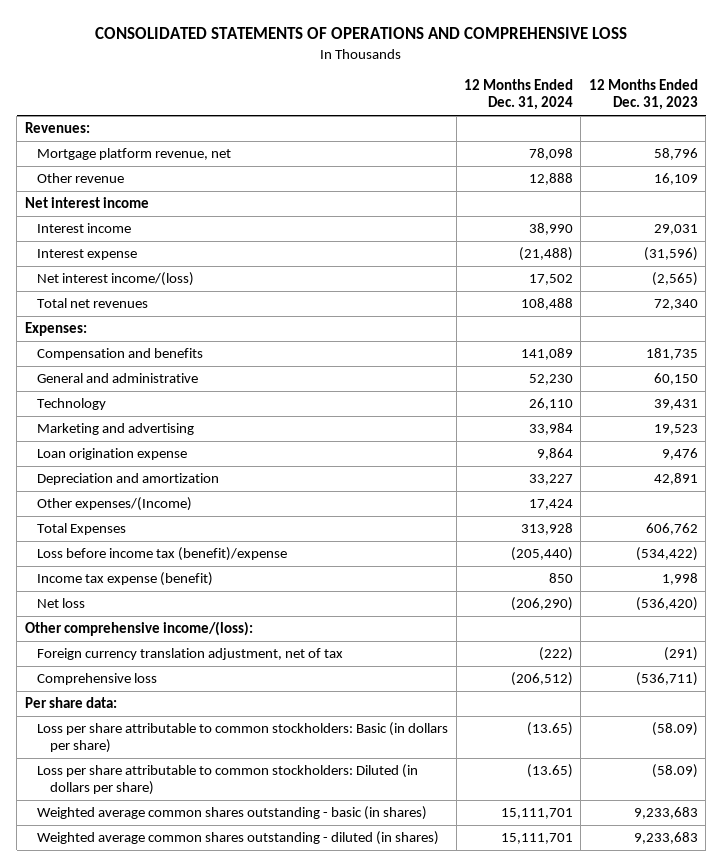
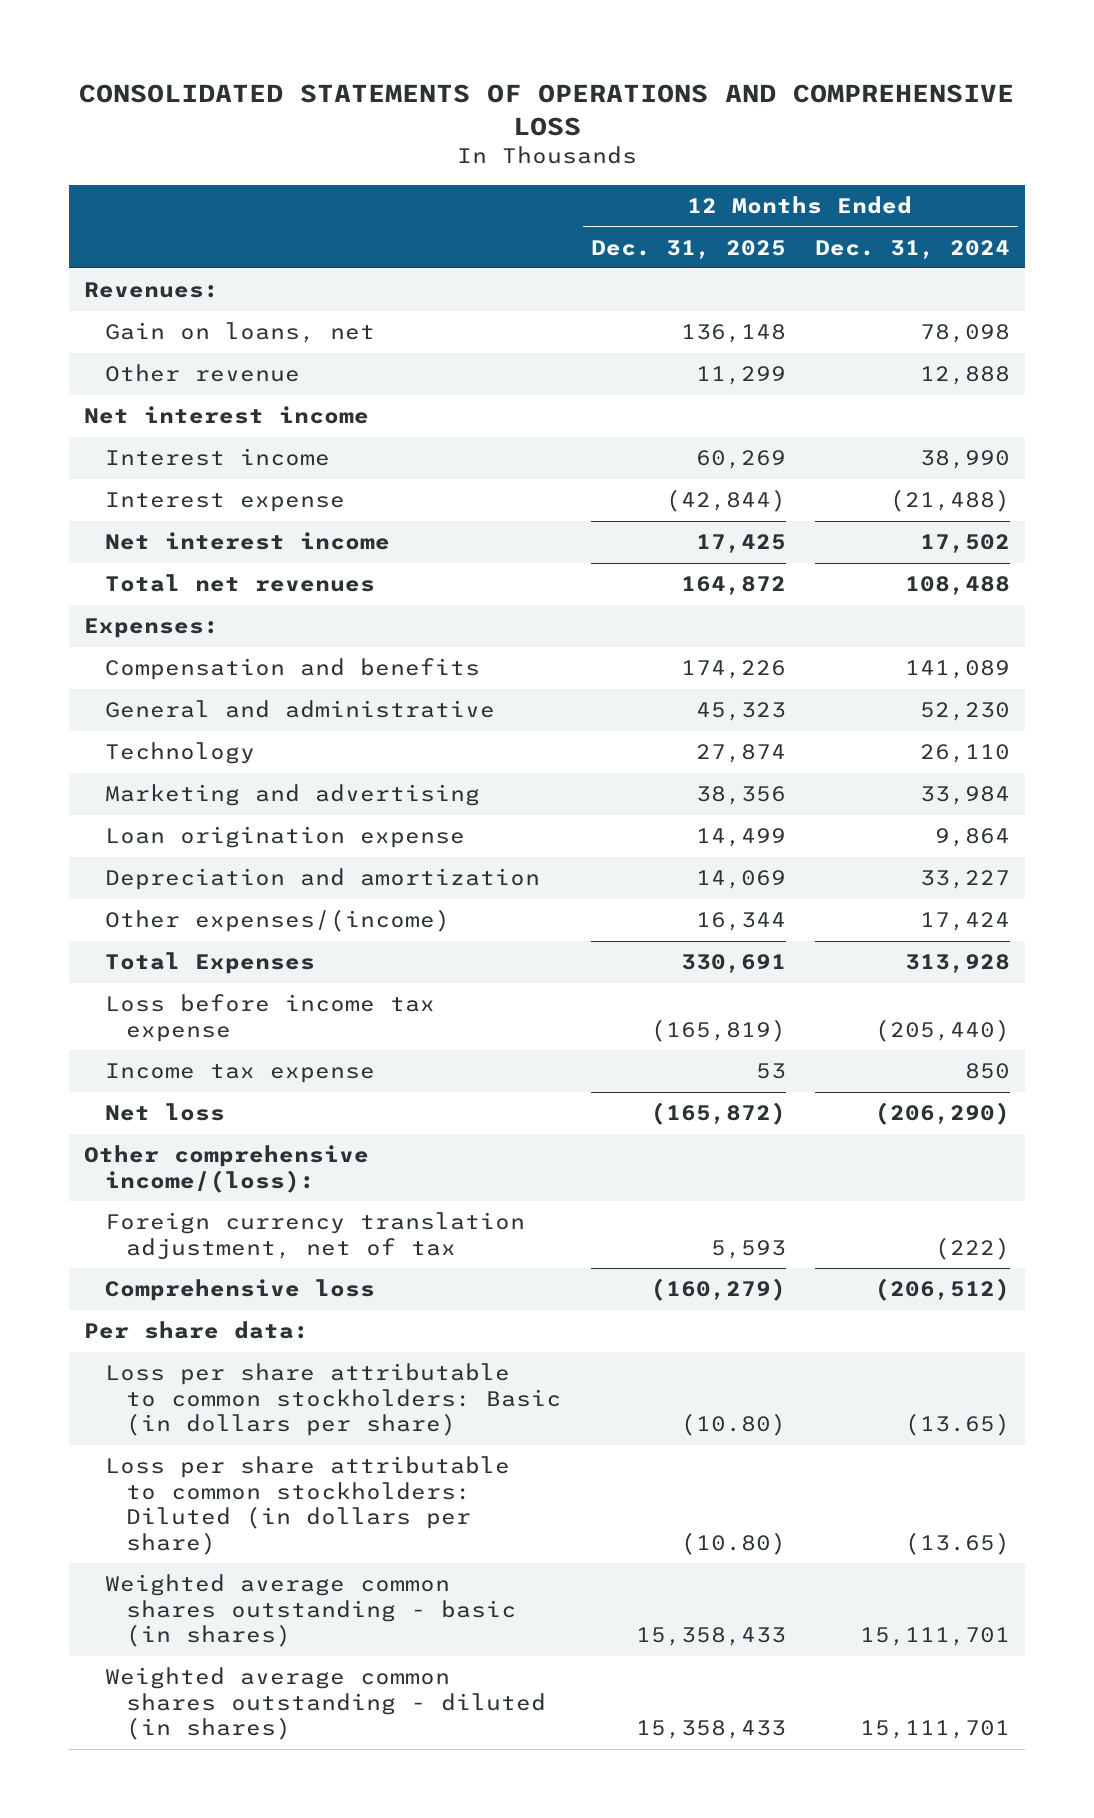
- | 12 Months Ended Dec. 31, 2024 | 12 Months Ended Dec. 31, 2023
+ | 12 Months Ended Dec. 31, 2025 | 12 Months Ended Dec. 31, 2024
- Mortgage platform revenue, net | 78,098 | 58,796
+ Gain on loans, net | 136,148 | 78,098
- Net interest income/(loss) | 17,502 | (2,565)
+ Net interest income | 17,425 | 17,502
- Other expenses/(Income) | 17,424 |
+ Other expenses/(income) | 16,344 | 17,424
- Loss before income tax (benefit)/expense | (205,440) | (534,422)
- Income tax expense (benefit) | 850 | 1,998
+ Loss before income tax expense | (165,819) | (205,440)
+ Income tax expense | 53 | 850

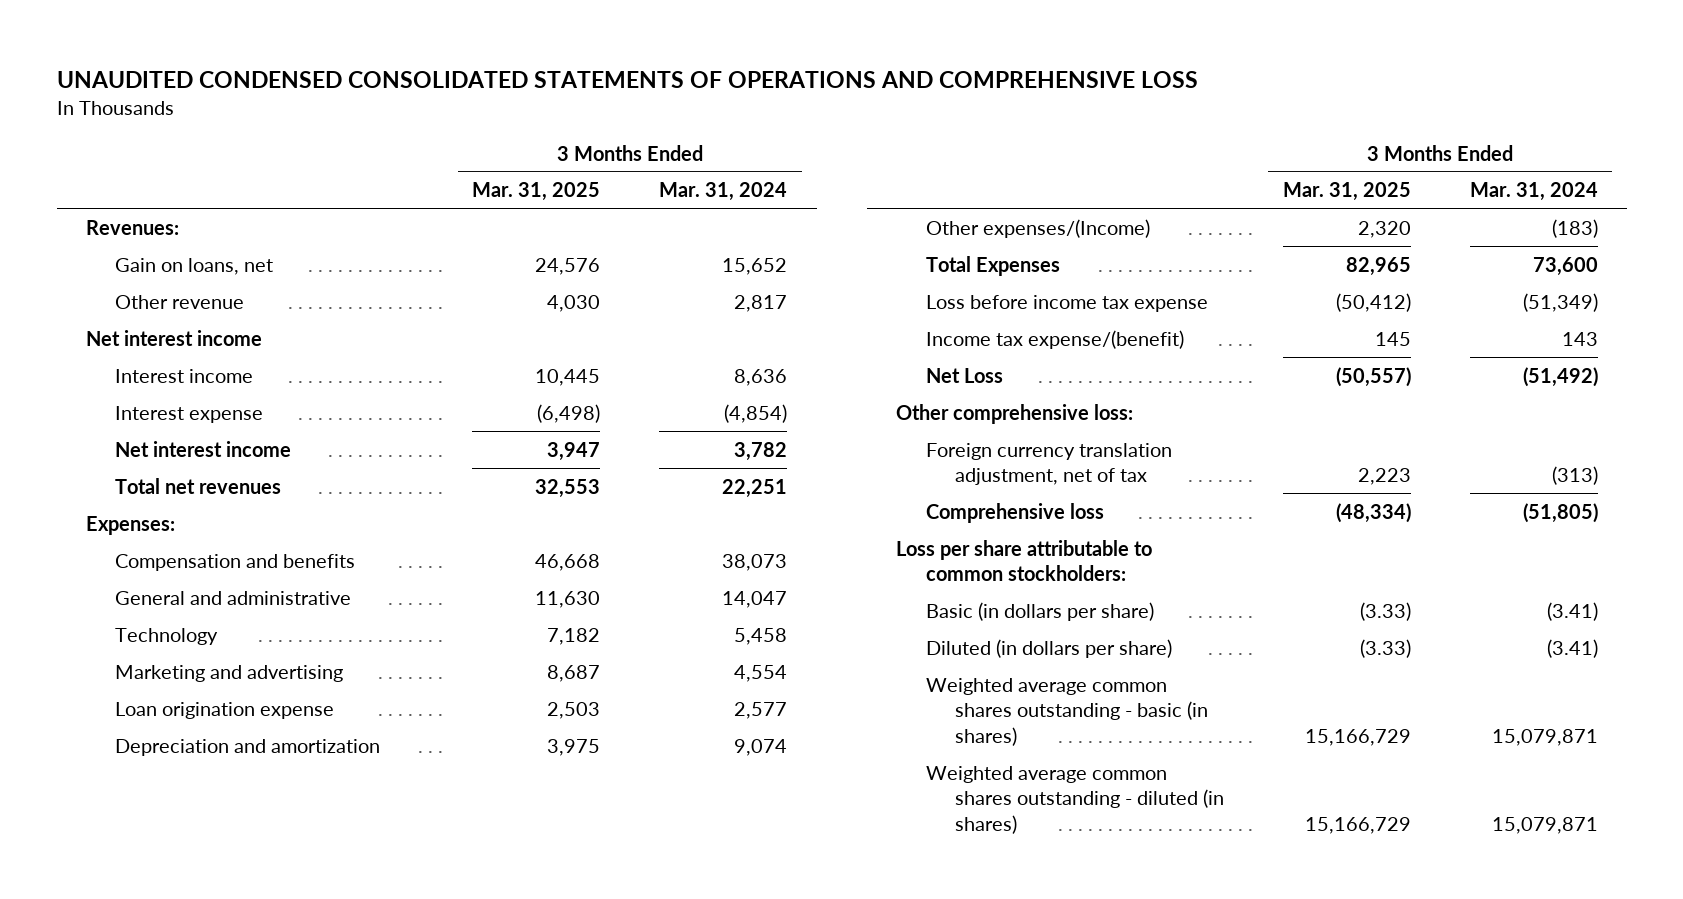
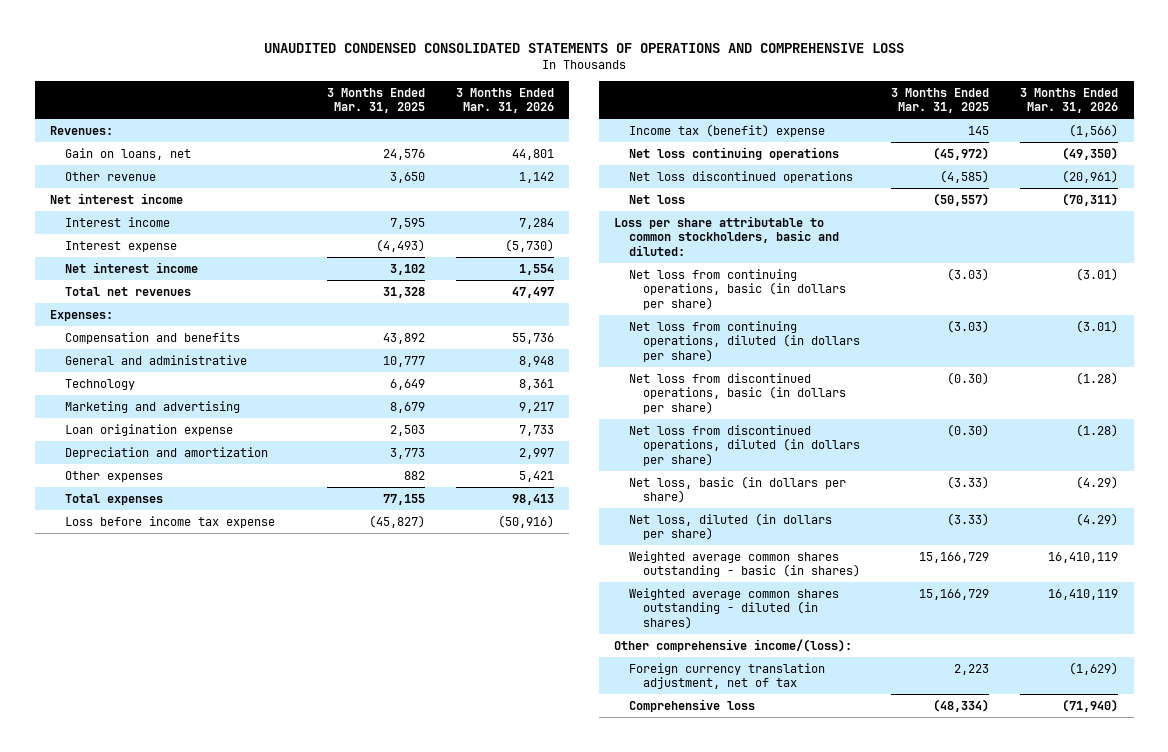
- | 3 Months Ended Mar. 31, 2025 | 3 Months Ended Mar. 31, 2024
+ | 3 Months Ended Mar. 31, 2025 | 3 Months Ended Mar. 31, 2026
- Other revenue | 4,030 | 2,817
+ Other revenue | 3,650 | 1,142
- Interest income | 10,445 | 8,636
- Interest expense | (6,498) | (4,854)
- Net interest income | 3,947 | 3,782
- Total net revenues | 32,553 | 22,251
+ Interest income | 7,595 | 7,284
+ Interest expense | (4,493) | (5,730)
+ Net interest income | 3,102 | 1,554
+ Total net revenues | 31,328 | 47,497
- Compensation and benefits | 46,668 | 38,073
- General and administrative | 11,630 | 14,047
- Technology | 7,182 | 5,458
- Marketing and advertising | 8,687 | 4,554
+ Compensation and benefits | 43,892 | 55,736
+ General and administrative | 10,777 | 8,948
+ Technology | 6,649 | 8,361
+ Marketing and advertising | 8,679 | 9,217
- Depreciation and amortization | 3,975 | 9,074
- Other expenses/(Income) | 2,320 | (183)
- Total Expenses | 82,965 | 73,600
- Loss before income tax expense | (50,412) | (51,349)
- Income tax expense/(benefit) | 145 | 143
- Net Loss | (50,557) | (51,492)
- Other comprehensive loss:
- Loss per share attributable to common stockholders:
- Basic (in dollars per share) | (3.33) | (3.41)
- Diluted (in dollars per share) | (3.33) | (3.41)
+ Depreciation and amortization | 3,773 | 2,997
+ Other expenses | 882 | 5,421
+ Total expenses | 77,155 | 98,413
+ Loss before income tax expense | (45,827) | (50,916)
+ Income tax (benefit) expense | 145 | (1,566)
+ Net loss continuing operations | (45,972) | (49,350)
+ Net loss discontinued operations | (4,585) | (20,961)
+ Net loss | (50,557) | (70,311)
+ Loss per share attributable to common stockholders, basic and diluted:
+ Net loss from continuing operations, basic (in dollars per share) | (3.03) | (3.01)
+ Net loss from continuing operations, diluted (in dollars per share) | (3.03) | (3.01)
+ Net loss from discontinued operations, basic (in dollars per share) | (0.30) | (1.28)
+ Net loss from discontinued operations, diluted (in dollars per share) | (0.30) | (1.28)
+ Net loss, basic (in dollars per share) | (3.33) | (4.29)
+ Net loss, diluted (in dollars per share) | (3.33) | (4.29)
+ Other comprehensive income/(loss):
moved down: Foreign currency translation adjustment, net of tax | 2,223 | (1,629)
moved down: Comprehensive loss | (48,334) | (71,940)

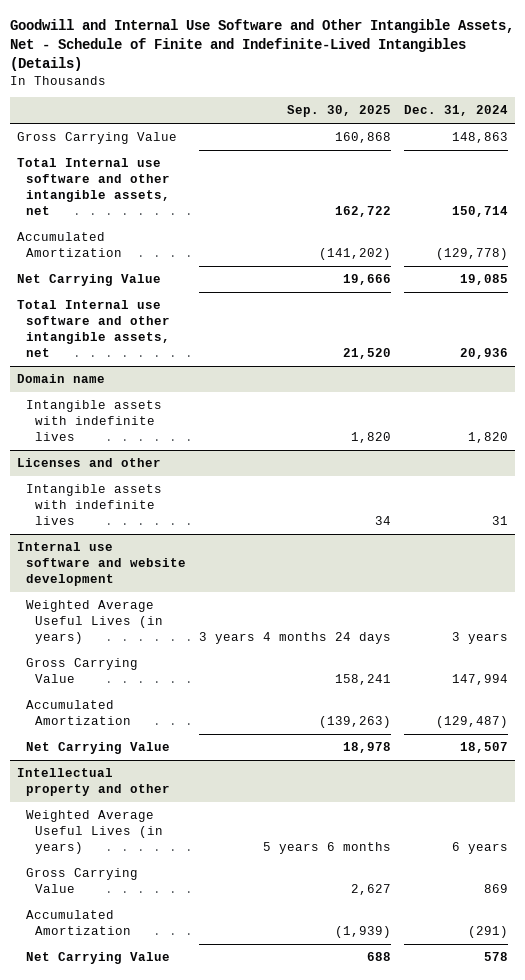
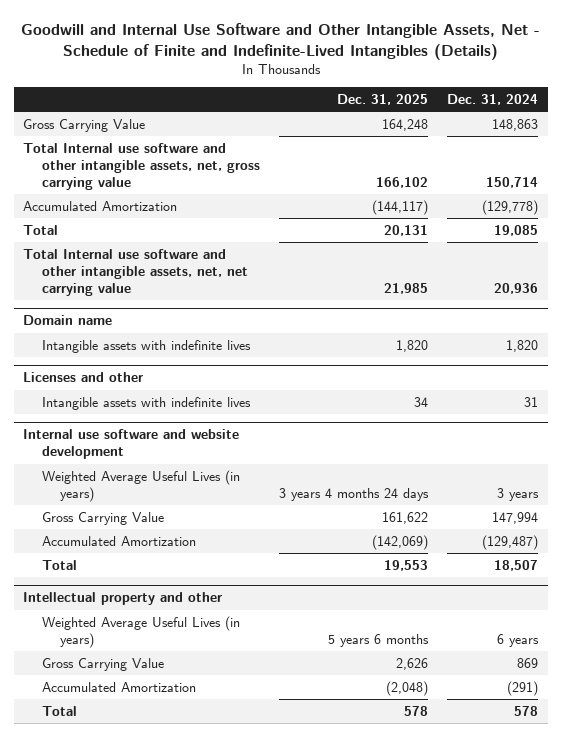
- | Sep. 30, 2025 | Dec. 31, 2024
+ | Dec. 31, 2025 | Dec. 31, 2024
- Total Internal use software and other intangible assets, net | 162,722 | 150,714
+ Total Internal use software and other intangible assets, net, gross carrying value | 166,102 | 150,714
- Net Carrying Value | 19,666 | 19,085
- Total Internal use software and other intangible assets, net | 21,520 | 20,936
+ Total | 20,131 | 19,085
+ Total Internal use software and other intangible assets, net, net carrying value | 21,985 | 20,936
@ Internal use software and website development
- Net Carrying Value | 18,978 | 18,507
+ Total | 19,553 | 18,507
@ Intellectual property and other
- Net Carrying Value | 688 | 578
+ Total | 578 | 578

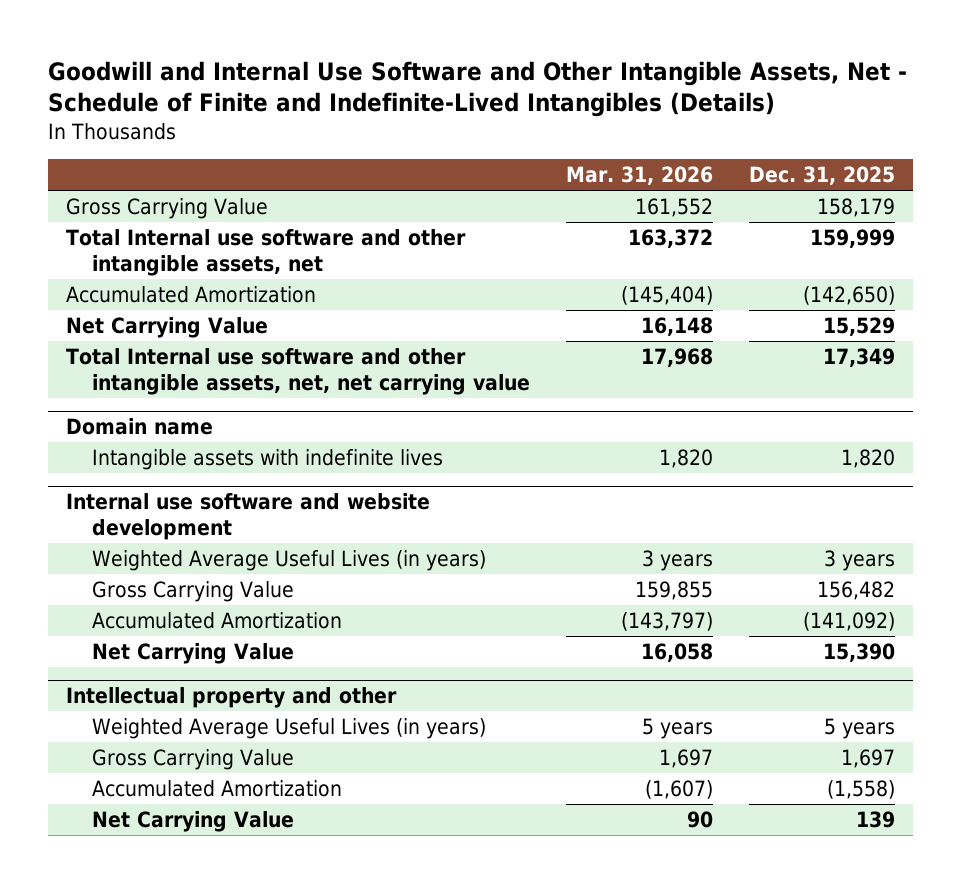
- | Dec. 31, 2025 | Dec. 31, 2024
+ | Mar. 31, 2026 | Dec. 31, 2025
- Gross Carrying Value | 164,248 | 148,863
- Total Internal use software and other intangible assets, net, gross carrying value | 166,102 | 150,714
- Accumulated Amortization | (144,117) | (129,778)
- Total | 20,131 | 19,085
- Total Internal use software and other intangible assets, net, net carrying value | 21,985 | 20,936
+ Gross Carrying Value | 161,552 | 158,179
+ Total Internal use software and other intangible assets, net | 163,372 | 159,999
+ Accumulated Amortization | (145,404) | (142,650)
+ Net Carrying Value | 16,148 | 15,529
+ Total Internal use software and other intangible assets, net, net carrying value | 17,968 | 17,349
- Licenses and other
- Intangible assets with indefinite lives | 34 | 31
@ Internal use software and website development
- Weighted Average Useful Lives (in years) | 3 years 4 months 24 days | 3 years
- Gross Carrying Value | 161,622 | 147,994
- Accumulated Amortization | (142,069) | (129,487)
- Total | 19,553 | 18,507
+ Weighted Average Useful Lives (in years) | 3 years | 3 years
+ Gross Carrying Value | 159,855 | 156,482
+ Accumulated Amortization | (143,797) | (141,092)
+ Net Carrying Value | 16,058 | 15,390
@ Intellectual property and other
- Weighted Average Useful Lives (in years) | 5 years 6 months | 6 years
- Gross Carrying Value | 2,626 | 869
- Accumulated Amortization | (2,048) | (291)
- Total | 578 | 578
+ Weighted Average Useful Lives (in years) | 5 years | 5 years
+ Gross Carrying Value | 1,697 | 1,697
+ Accumulated Amortization | (1,607) | (1,558)
+ Net Carrying Value | 90 | 139

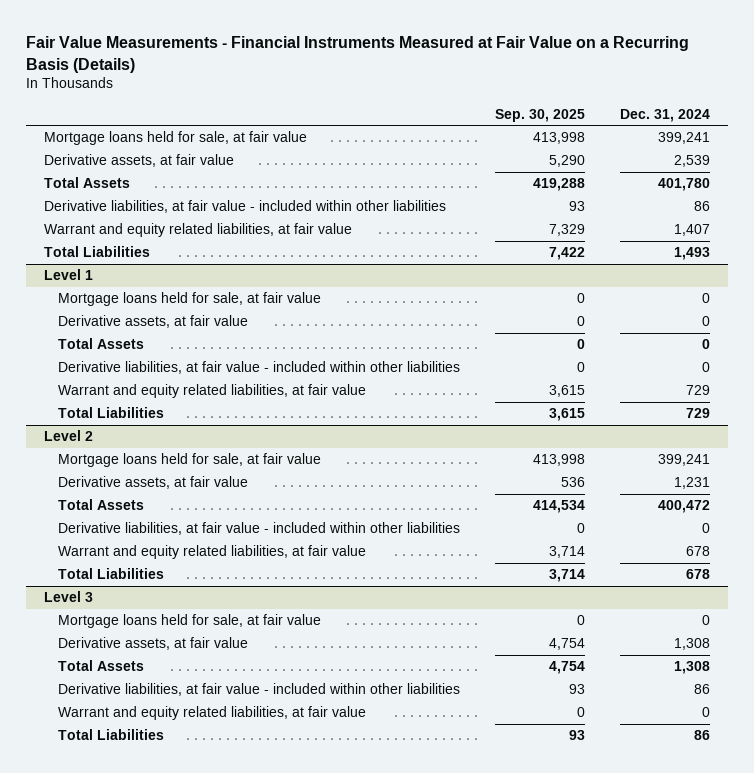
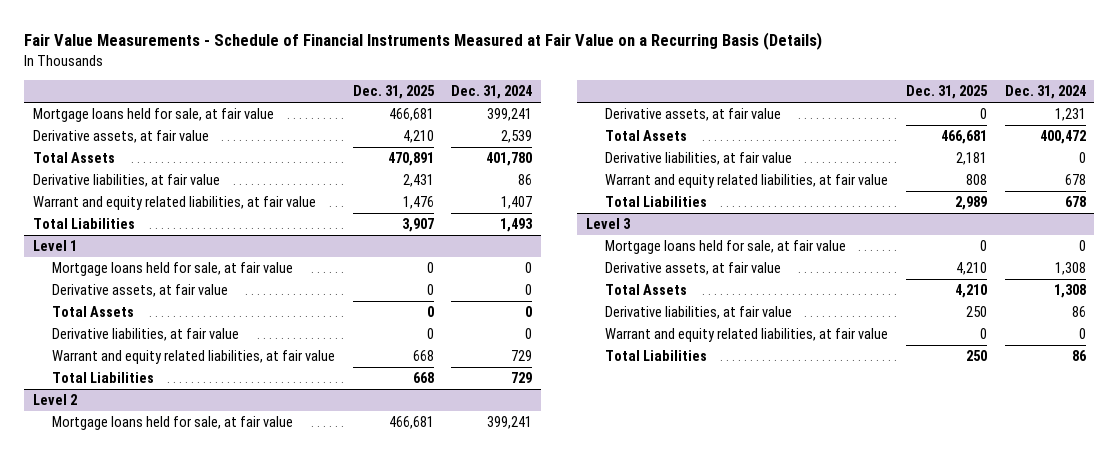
- Fair Value Measurements - Financial Instruments Measured at Fair Value on a Recurring Basis (Details)
+ Fair Value Measurements - Schedule of Financial Instruments Measured at Fair Value on a Recurring Basis (Details)
- | Sep. 30, 2025 | Dec. 31, 2024
+ | Dec. 31, 2025 | Dec. 31, 2024
- Derivative liabilities, at fair value - included within other liabilities | 93 | 86
+ Derivative liabilities, at fair value | 2,431 | 86
@ Level 1
- Derivative liabilities, at fair value - included within other liabilities | 0 | 0
+ Derivative liabilities, at fair value | 0 | 0
@ Level 2
- Derivative liabilities, at fair value - included within other liabilities | 0 | 0
+ Derivative liabilities, at fair value | 2,181 | 0
@ Level 3
- Derivative liabilities, at fair value - included within other liabilities | 93 | 86
+ Derivative liabilities, at fair value | 250 | 86

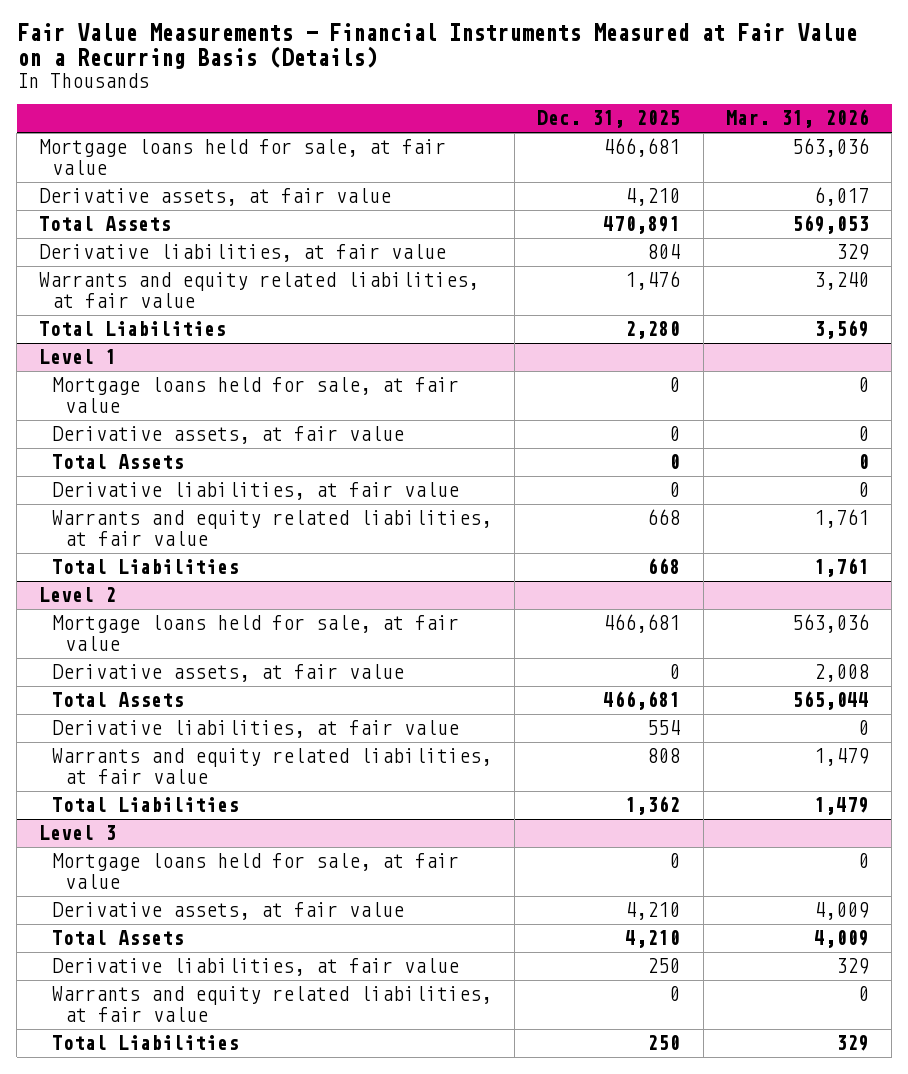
- Fair Value Measurements - Schedule of Financial Instruments Measured at Fair Value on a Recurring Basis (Details)
+ Fair Value Measurements - Financial Instruments Measured at Fair Value on a Recurring Basis (Details)
- | Dec. 31, 2025 | Dec. 31, 2024
+ | Dec. 31, 2025 | Mar. 31, 2026
- Derivative liabilities, at fair value | 2,431 | 86
- Warrant and equity related liabilities, at fair value | 1,476 | 1,407
- Total Liabilities | 3,907 | 1,493
+ Derivative liabilities, at fair value | 804 | 329
+ Warrants and equity related liabilities, at fair value | 1,476 | 3,240
+ Total Liabilities | 2,280 | 3,569
@ Level 1
- Warrant and equity related liabilities, at fair value | 668 | 729
+ Warrants and equity related liabilities, at fair value | 668 | 1,761
@ Level 2
- Derivative liabilities, at fair value | 2,181 | 0
- Warrant and equity related liabilities, at fair value | 808 | 678
- Total Liabilities | 2,989 | 678
+ Derivative liabilities, at fair value | 554 | 0
+ Warrants and equity related liabilities, at fair value | 808 | 1,479
+ Total Liabilities | 1,362 | 1,479
@ Level 3
- Warrant and equity related liabilities, at fair value | 0 | 0
+ Warrants and equity related liabilities, at fair value | 0 | 0

